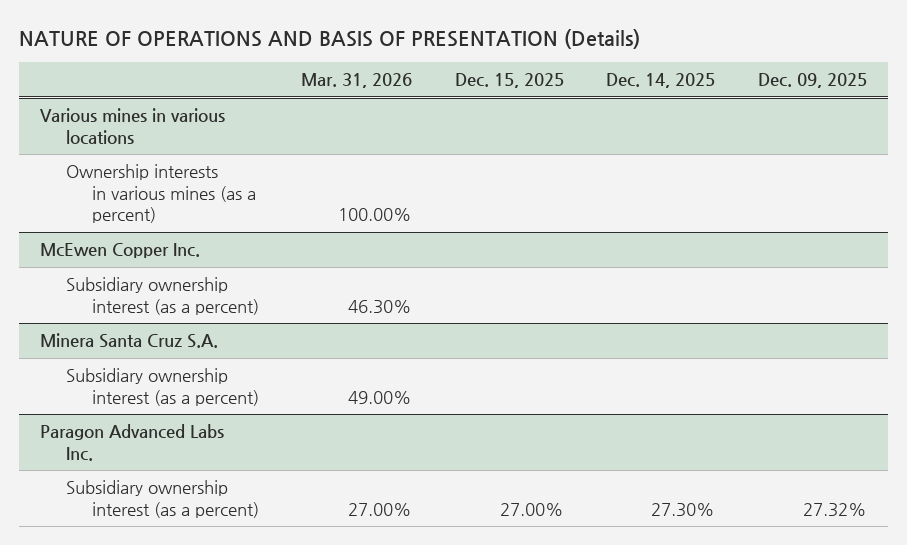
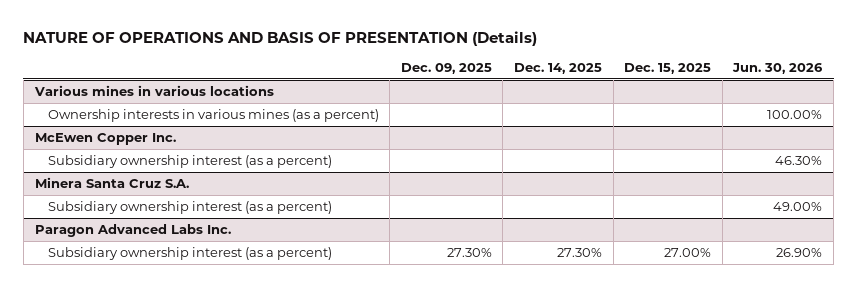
- | Mar. 31, 2026 | Dec. 15, 2025 | Dec. 14, 2025 | Dec. 09, 2025
+ | Dec. 09, 2025 | Dec. 14, 2025 | Dec. 15, 2025 | Jun. 30, 2026
@ Paragon Advanced Labs Inc.
- Subsidiary ownership interest (as a percent) | 27.00% | 27.00% | 27.30% | 27.32%
+ Subsidiary ownership interest (as a percent) | 27.30% | 27.30% | 27.00% | 26.90%

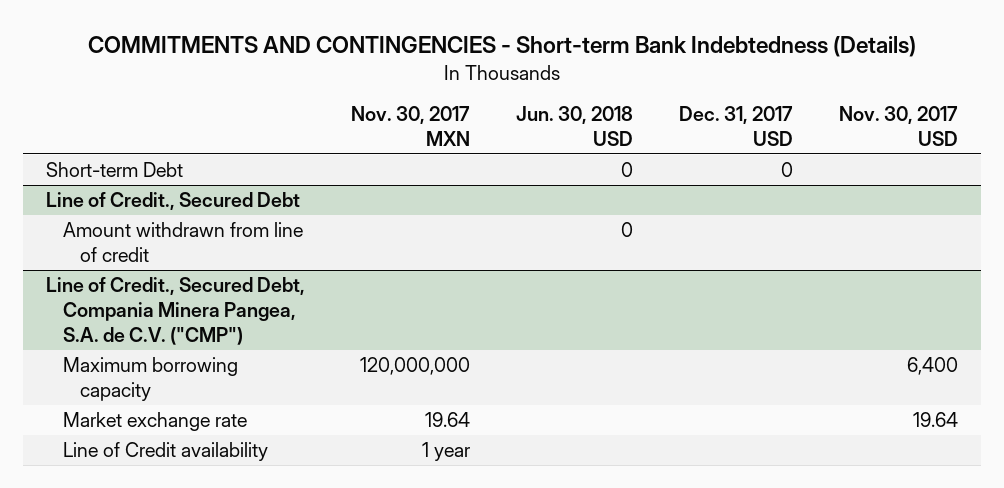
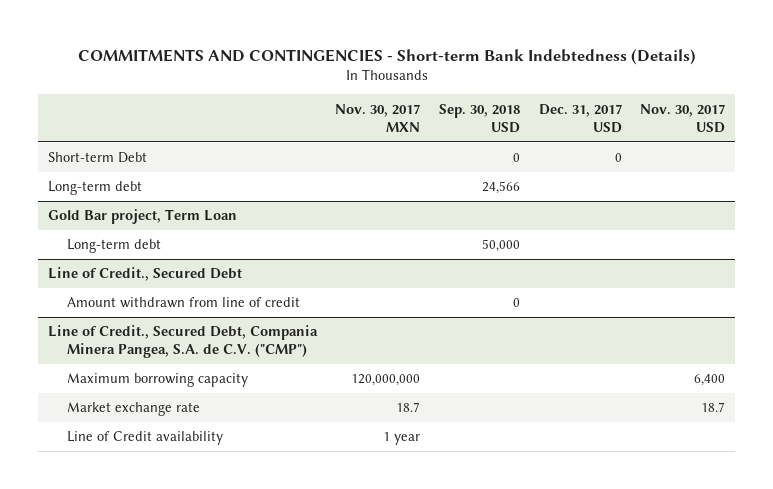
- | Nov. 30, 2017 MXN | Jun. 30, 2018 USD | Dec. 31, 2017 USD | Nov. 30, 2017 USD
+ | Nov. 30, 2017 MXN | Sep. 30, 2018 USD | Dec. 31, 2017 USD | Nov. 30, 2017 USD
+ Long-term debt | | 24,566 | |
+ Gold Bar project, Term Loan
+ Long-term debt | | 50,000 | |
@ Line of Credit., Secured Debt, Compania Minera Pangea, S.A. de C.V. ("CMP")
- Market exchange rate | 19.64 | | | 19.64
+ Market exchange rate | 18.7 | | | 18.7

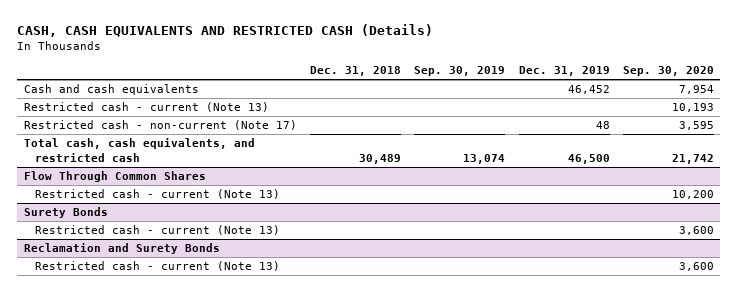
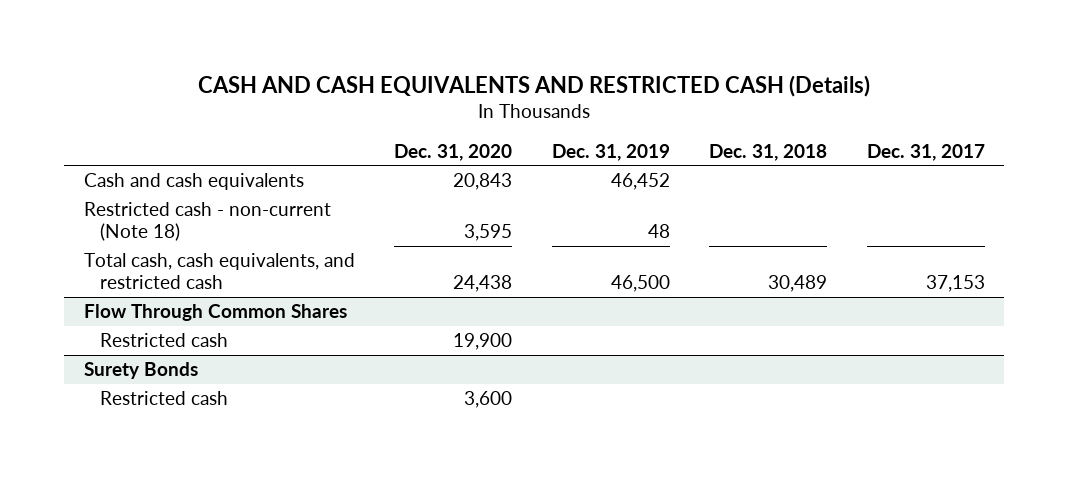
- CASH, CASH EQUIVALENTS AND RESTRICTED CASH (Details)
+ CASH AND CASH EQUIVALENTS AND RESTRICTED CASH (Details)
- | Dec. 31, 2018 | Sep. 30, 2019 | Dec. 31, 2019 | Sep. 30, 2020
+ | Dec. 31, 2020 | Dec. 31, 2019 | Dec. 31, 2018 | Dec. 31, 2017
- Restricted cash - current (Note 13) | | | | 10,193
- Restricted cash - non-current (Note 17) | | | 48 | 3,595
+ Restricted cash - non-current (Note 18) | 3,595 | 48 | |
@ Flow Through Common Shares
- Restricted cash - current (Note 13) | | | | 10,200
+ Restricted cash | 19,900 | | |
@ Surety Bonds
- Restricted cash - current (Note 13) | | | | 3,600
- Reclamation and Surety Bonds
- Restricted cash - current (Note 13) | | | | 3,600
@ Surety Bonds
+ Restricted cash | 3,600 | | |

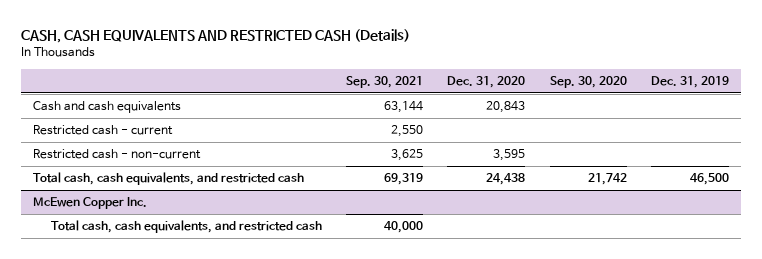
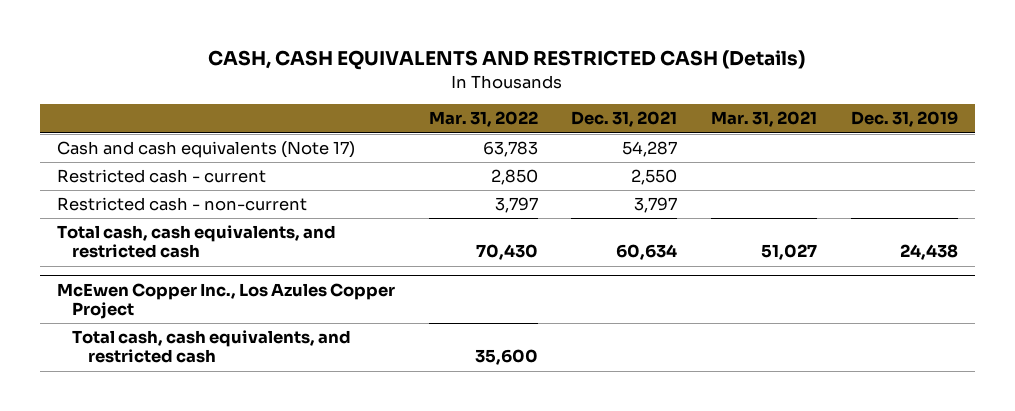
- | Sep. 30, 2021 | Dec. 31, 2020 | Sep. 30, 2020 | Dec. 31, 2019
+ | Mar. 31, 2022 | Dec. 31, 2021 | Mar. 31, 2021 | Dec. 31, 2019
- Cash and cash equivalents | 63,144 | 20,843 | |
+ Cash and cash equivalents (Note 17) | 63,783 | 54,287 | |
- Total cash, cash equivalents, and restricted cash | 69,319 | 24,438 | 21,742 | 46,500
- McEwen Copper Inc.
+ Total cash, cash equivalents, and restricted cash | 70,430 | 60,634 | 51,027 | 24,438
+ McEwen Copper Inc., Los Azules Copper Project

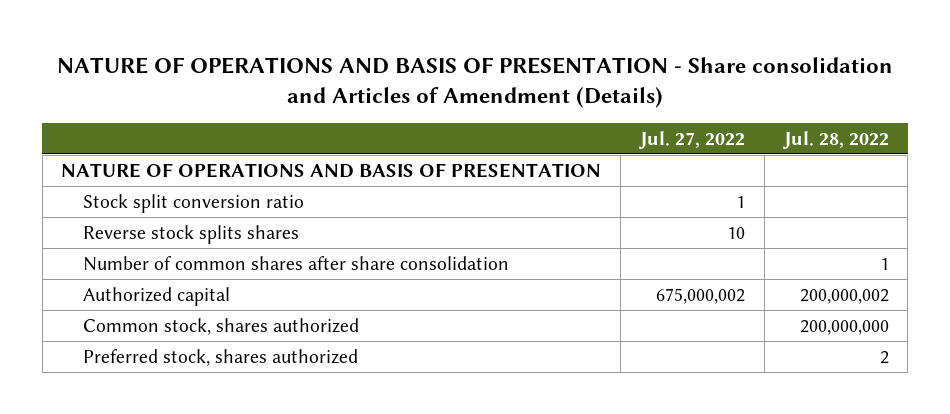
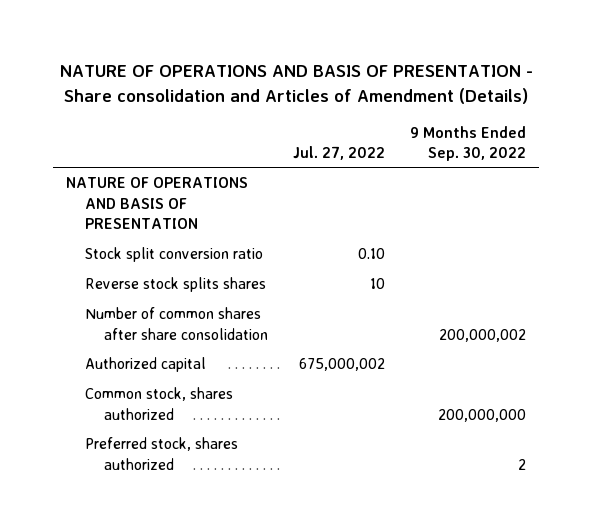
- | Jul. 27, 2022 | Jul. 28, 2022
+ | Jul. 27, 2022 | 9 Months Ended Sep. 30, 2022
- Stock split conversion ratio | 1 |
+ Stock split conversion ratio | 0.10 |

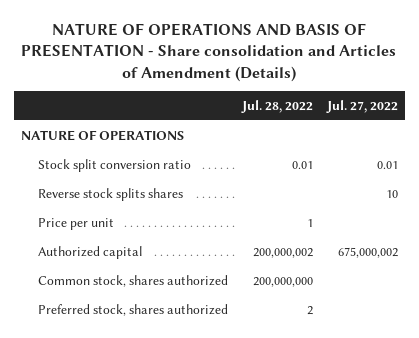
- | Jul. 27, 2022 | 9 Months Ended Sep. 30, 2022
+ | Jul. 28, 2022 | Jul. 27, 2022
- NATURE OF OPERATIONS AND BASIS OF PRESENTATION
- Stock split conversion ratio | 0.10 |
+ NATURE OF OPERATIONS
+ Stock split conversion ratio | 0.01 | 0.01
- Number of common shares after share consolidation | | 200,000,002
+ Price per unit | 1 |

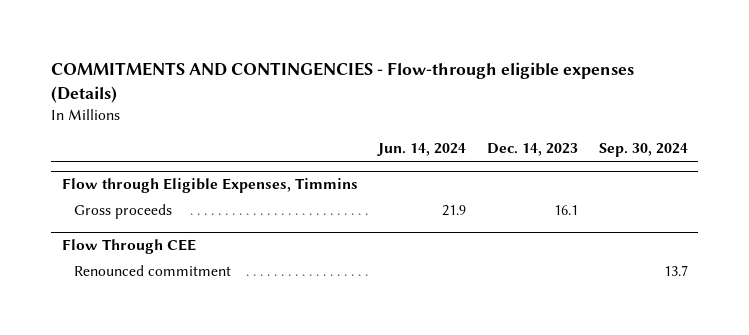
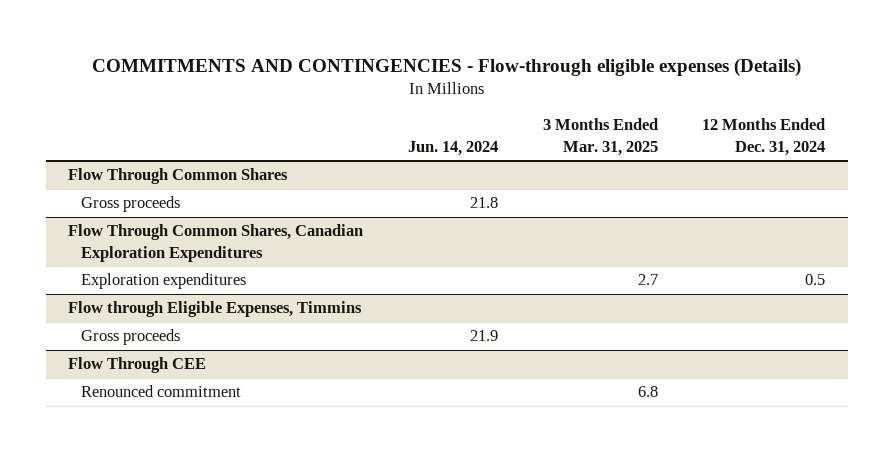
- | Jun. 14, 2024 | Dec. 14, 2023 | Sep. 30, 2024
+ | Jun. 14, 2024 | 3 Months Ended Mar. 31, 2025 | 12 Months Ended Dec. 31, 2024
+ Flow Through Common Shares
+ Gross proceeds | 21.8 | |
+ Flow Through Common Shares, Canadian Exploration Expenditures
+ Exploration expenditures | | 2.7 | 0.5

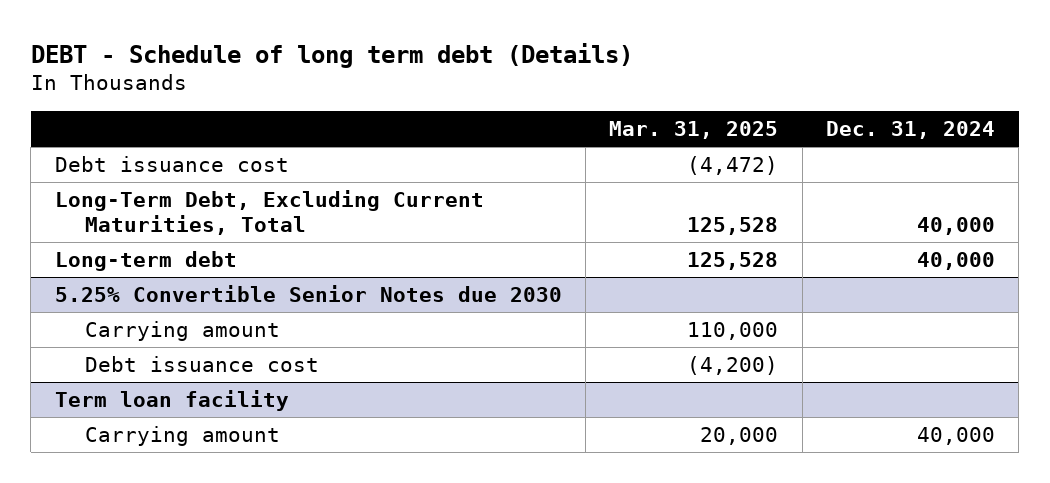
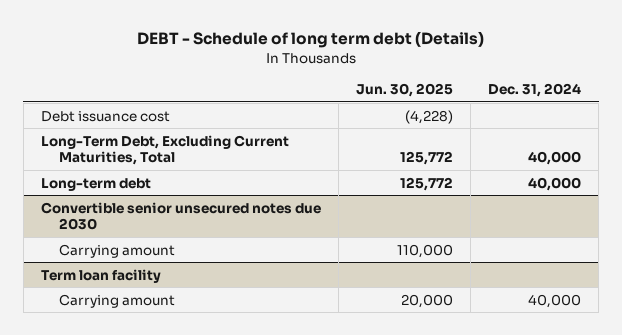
- | Mar. 31, 2025 | Dec. 31, 2024
+ | Jun. 30, 2025 | Dec. 31, 2024
- 5.25% Convertible Senior Notes due 2030
+ Convertible senior unsecured notes due 2030
- Debt issuance cost | (4,200) |

